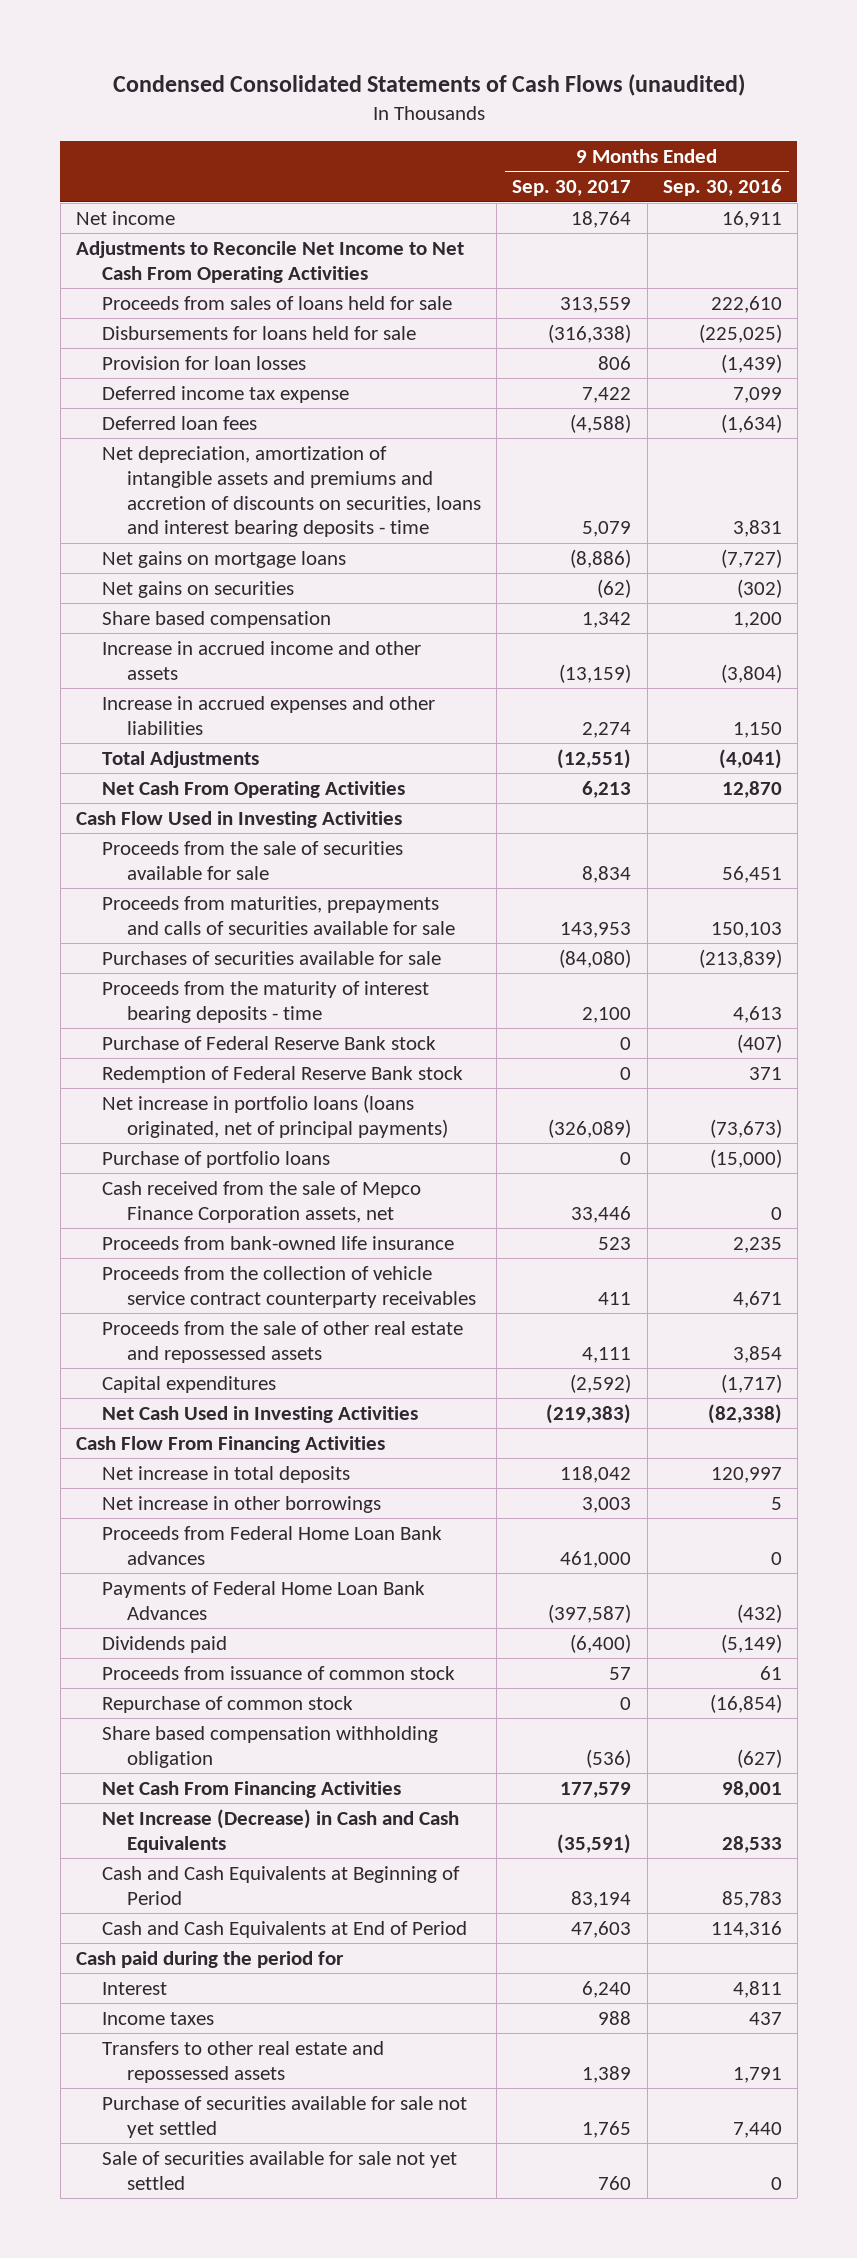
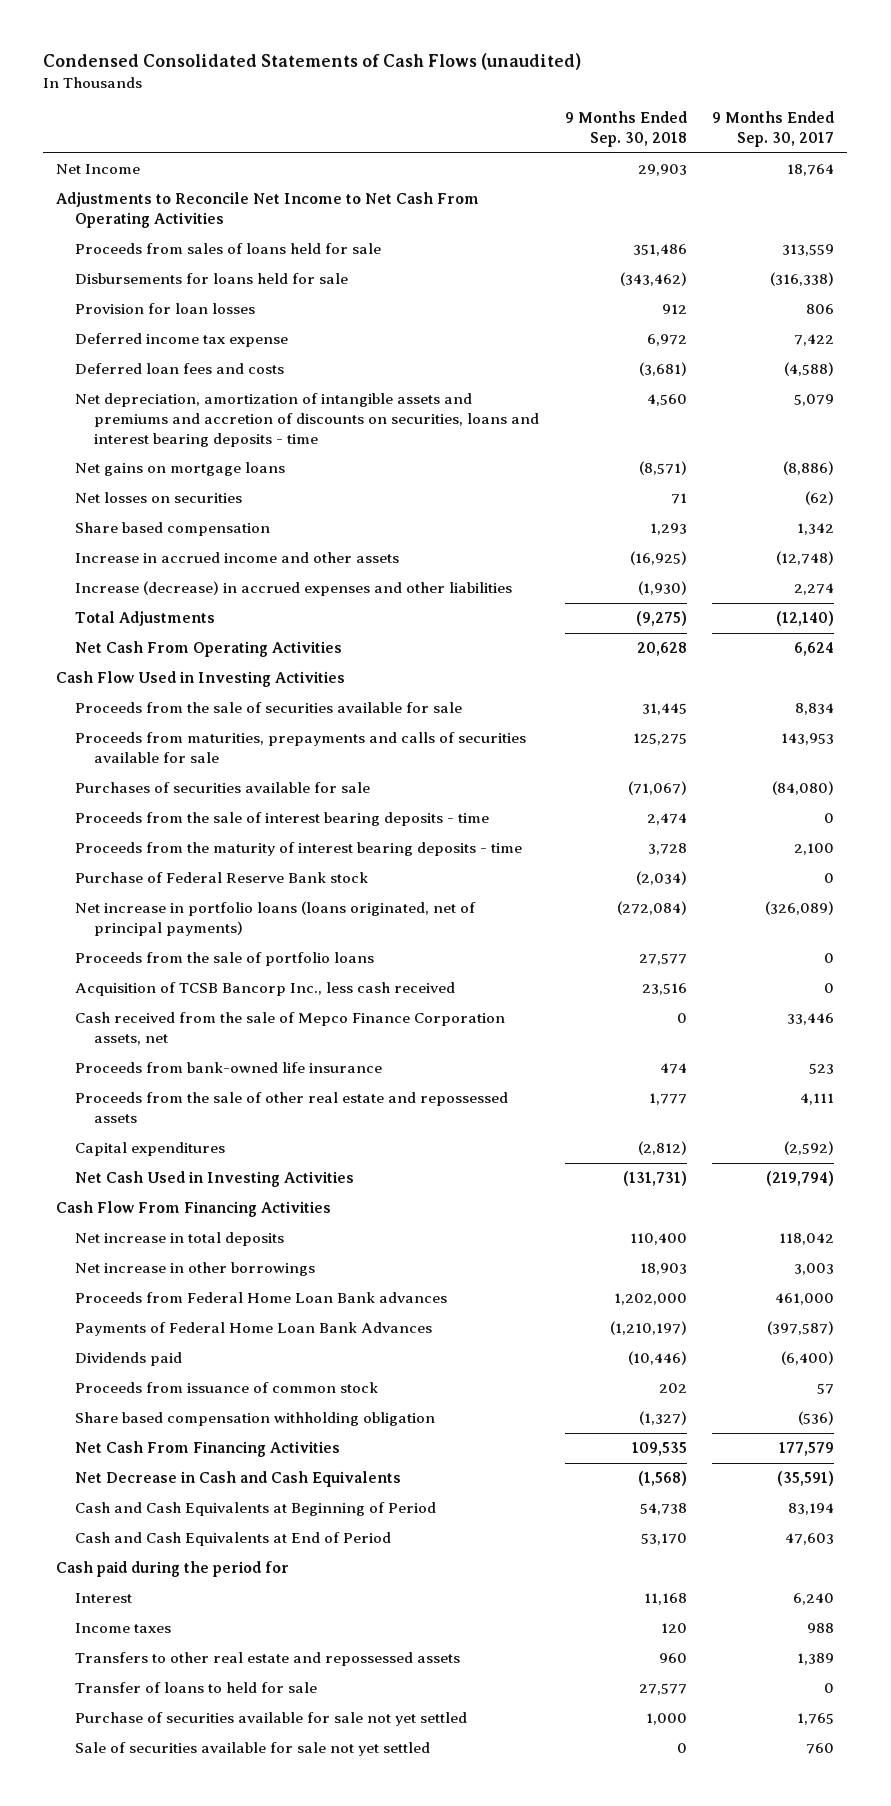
- | 9 Months Ended Sep. 30, 2017 | 9 Months Ended Sep. 30, 2016
+ | 9 Months Ended Sep. 30, 2018 | 9 Months Ended Sep. 30, 2017
- Net income | 18,764 | 16,911
+ Net Income | 29,903 | 18,764
- Deferred loan fees | (4,588) | (1,634)
+ Deferred loan fees and costs | (3,681) | (4,588)
- Net gains on securities | (62) | (302)
+ Net losses on securities | 71 | (62)
- Increase in accrued income and other assets | (13,159) | (3,804)
- Increase in accrued expenses and other liabilities | 2,274 | 1,150
- Total Adjustments | (12,551) | (4,041)
- Net Cash From Operating Activities | 6,213 | 12,870
+ Increase in accrued income and other assets | (16,925) | (12,748)
+ Increase (decrease) in accrued expenses and other liabilities | (1,930) | 2,274
+ Total Adjustments | (9,275) | (12,140)
+ Net Cash From Operating Activities | 20,628 | 6,624
+ Proceeds from the sale of interest bearing deposits - time | 2,474 | 0
- Redemption of Federal Reserve Bank stock | 0 | 371
- Purchase of portfolio loans | 0 | (15,000)
+ Proceeds from the sale of portfolio loans | 27,577 | 0
+ Acquisition of TCSB Bancorp Inc., less cash received | 23,516 | 0
- Proceeds from the collection of vehicle service contract counterparty receivables | 411 | 4,671
- Net Cash Used in Investing Activities | (219,383) | (82,338)
+ Net Cash Used in Investing Activities | (131,731) | (219,794)
- Repurchase of common stock | 0 | (16,854)
- Net Increase (Decrease) in Cash and Cash Equivalents | (35,591) | 28,533
+ Net Decrease in Cash and Cash Equivalents | (1,568) | (35,591)
+ Transfer of loans to held for sale | 27,577 | 0

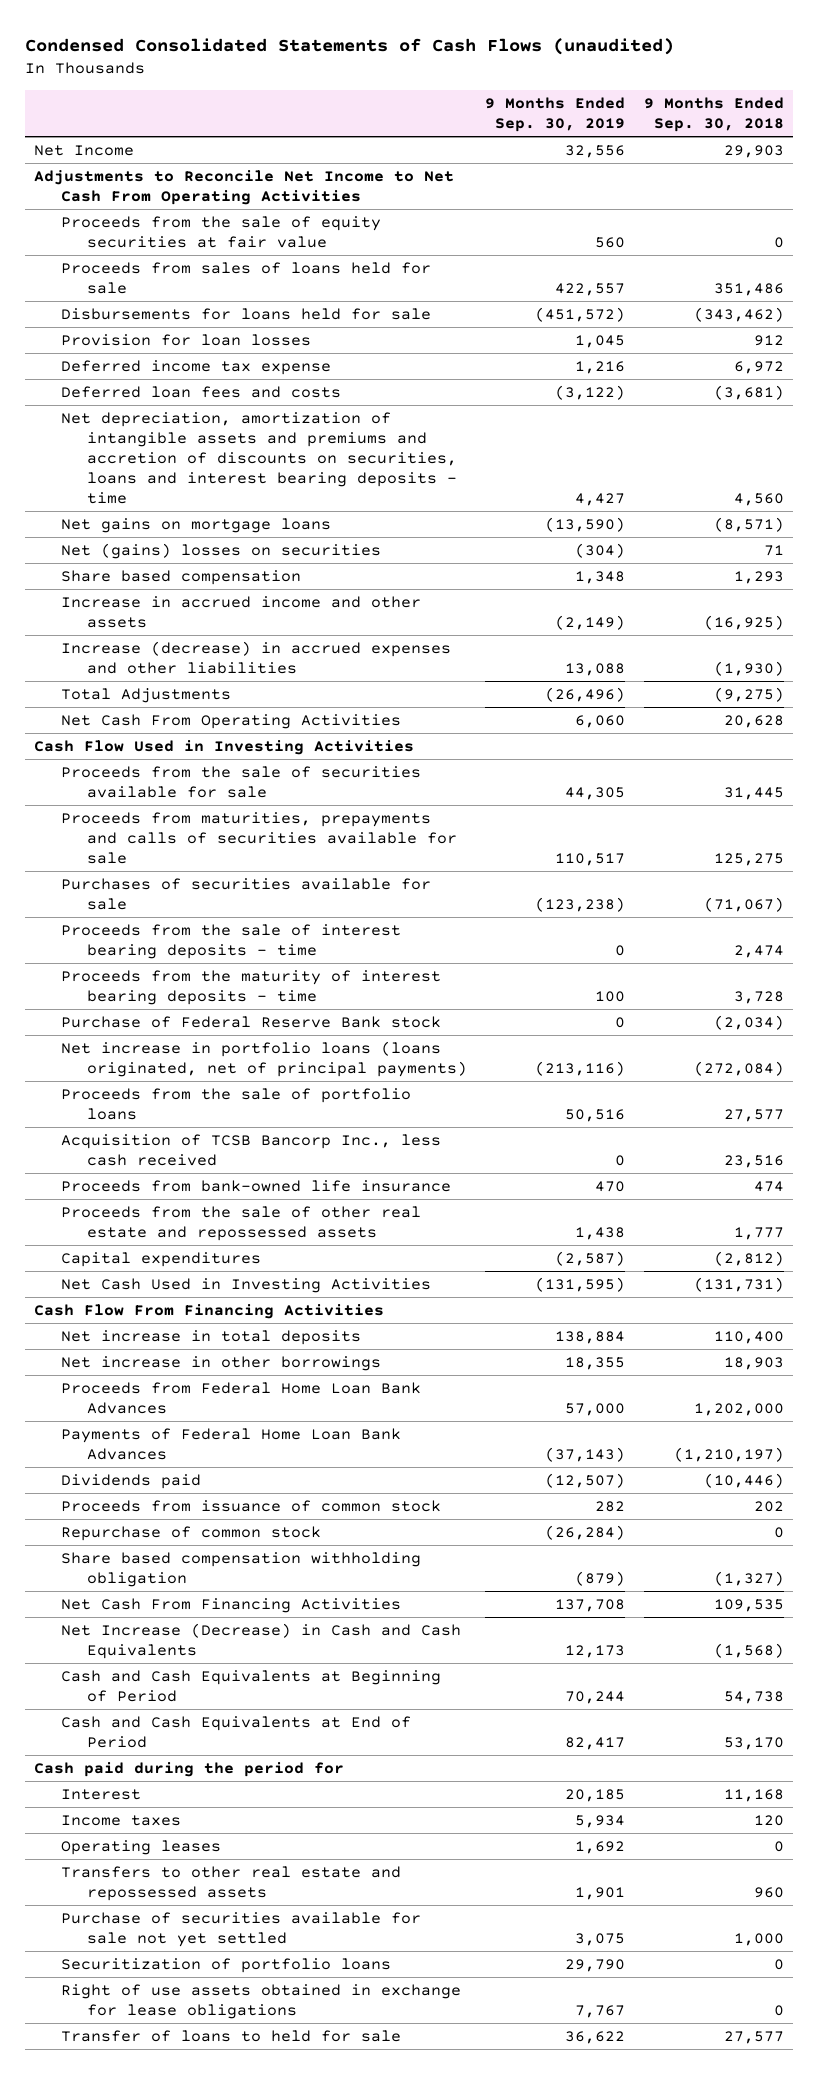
- | 9 Months Ended Sep. 30, 2018 | 9 Months Ended Sep. 30, 2017
+ | 9 Months Ended Sep. 30, 2019 | 9 Months Ended Sep. 30, 2018
+ Proceeds from the sale of equity securities at fair value | 560 | 0
- Net losses on securities | 71 | (62)
+ Net (gains) losses on securities | (304) | 71
- Cash received from the sale of Mepco Finance Corporation assets, net | 0 | 33,446
- Proceeds from Federal Home Loan Bank advances | 1,202,000 | 461,000
+ Proceeds from Federal Home Loan Bank Advances | 57,000 | 1,202,000
+ Repurchase of common stock | (26,284) | 0
- Net Decrease in Cash and Cash Equivalents | (1,568) | (35,591)
+ Net Increase (Decrease) in Cash and Cash Equivalents | 12,173 | (1,568)
+ Operating leases | 1,692 | 0
- Sale of securities available for sale not yet settled | 0 | 760
+ Securitization of portfolio loans | 29,790 | 0
+ Right of use assets obtained in exchange for lease obligations | 7,767 | 0
moved down: Transfer of loans to held for sale | 36,622 | 27,577

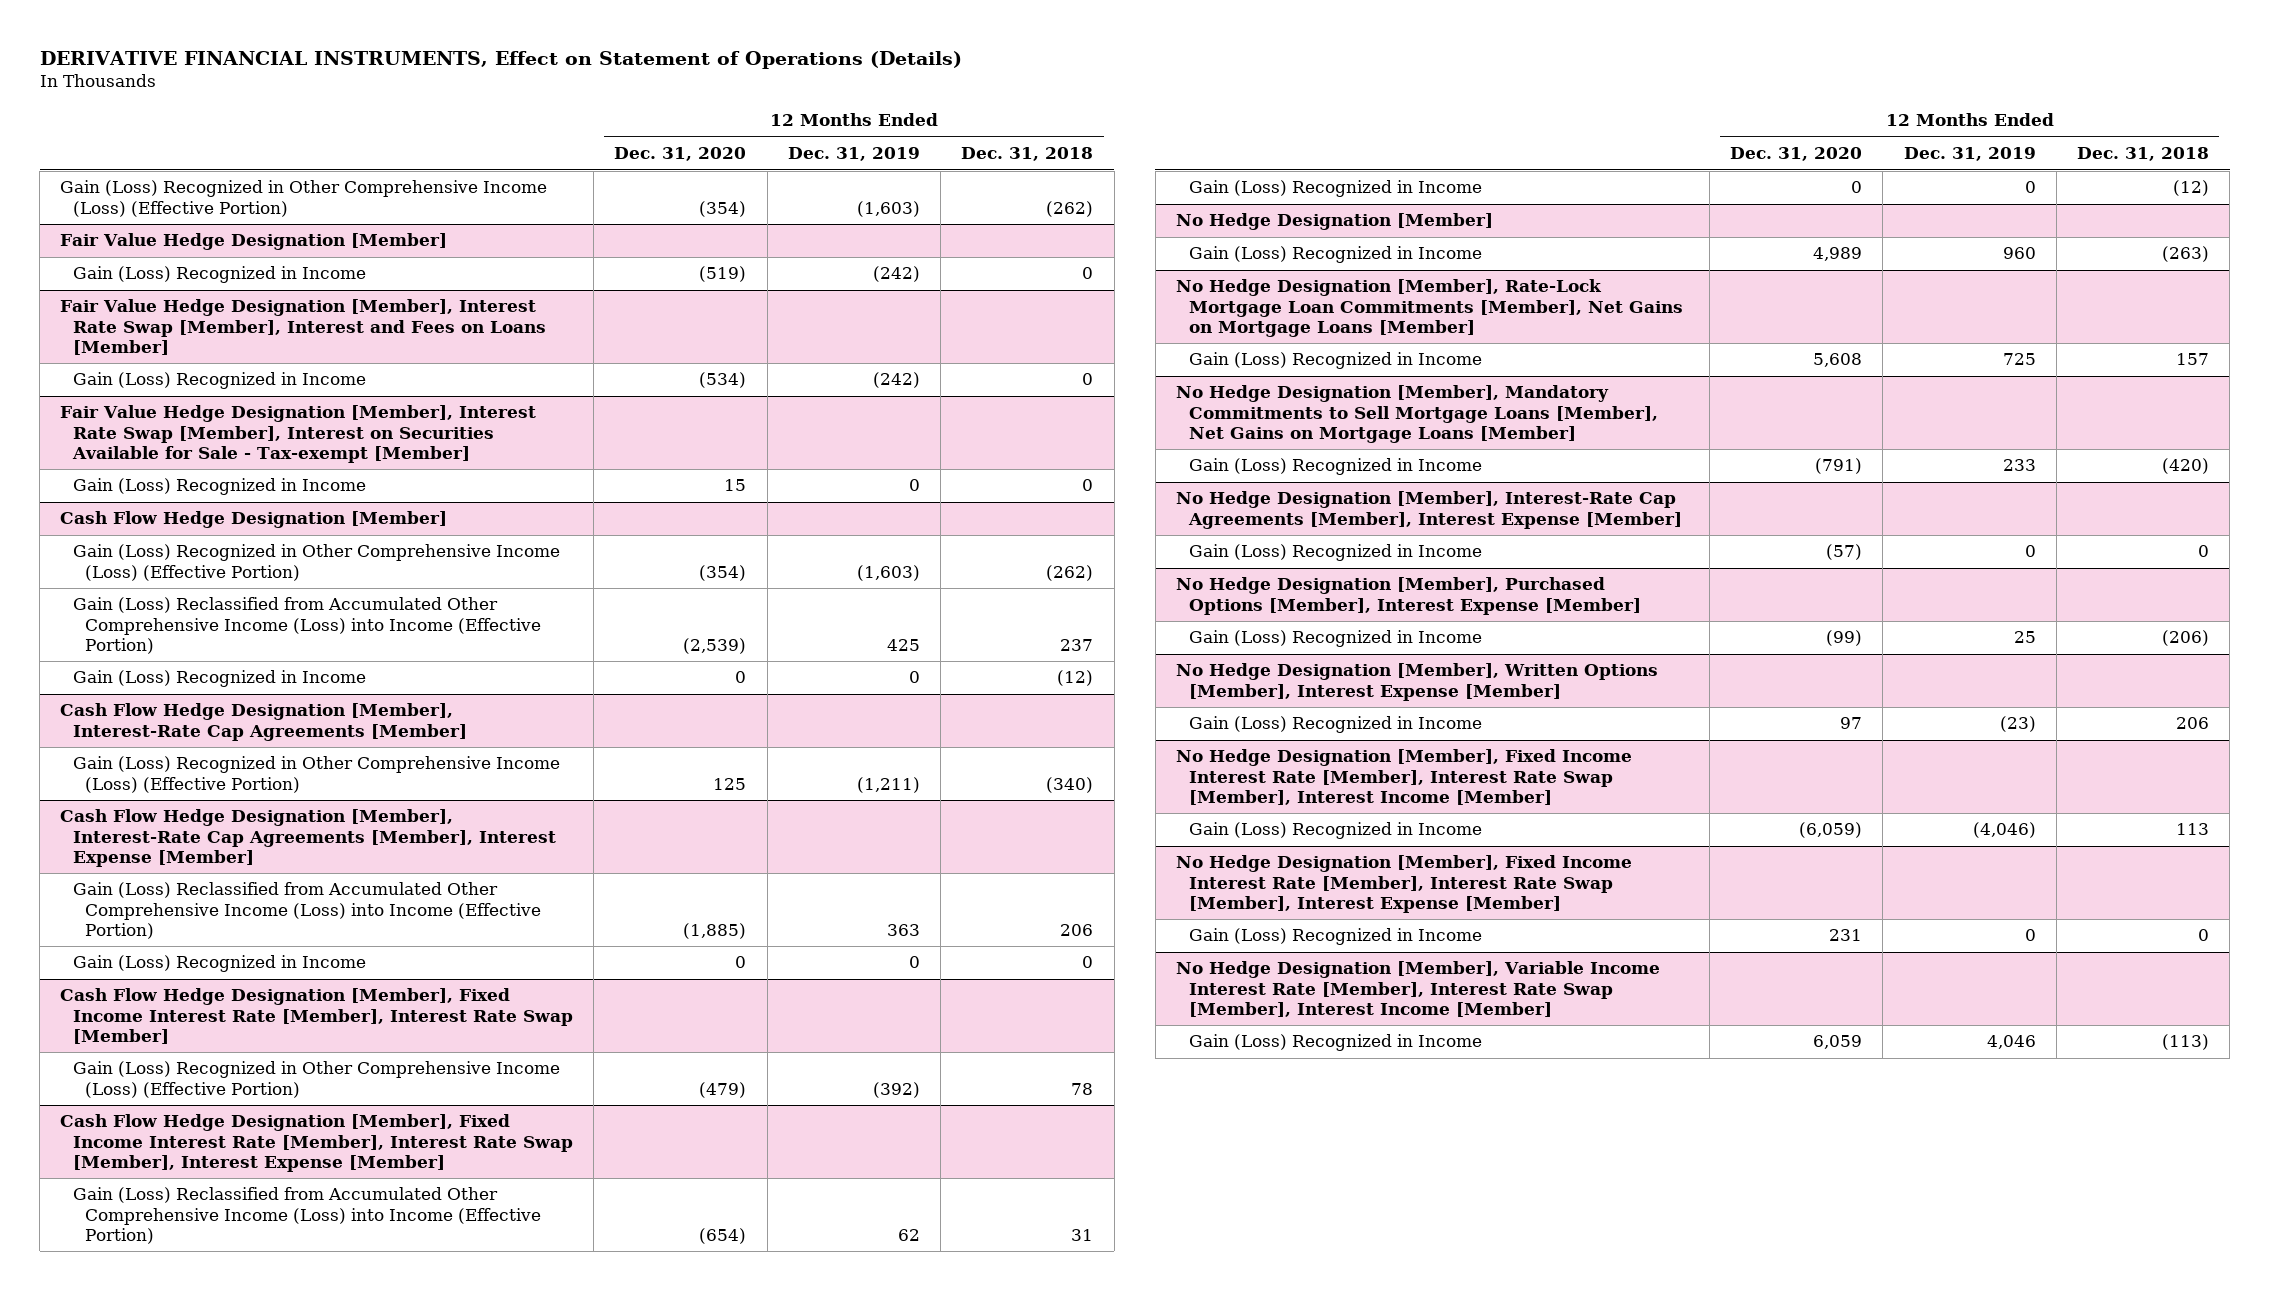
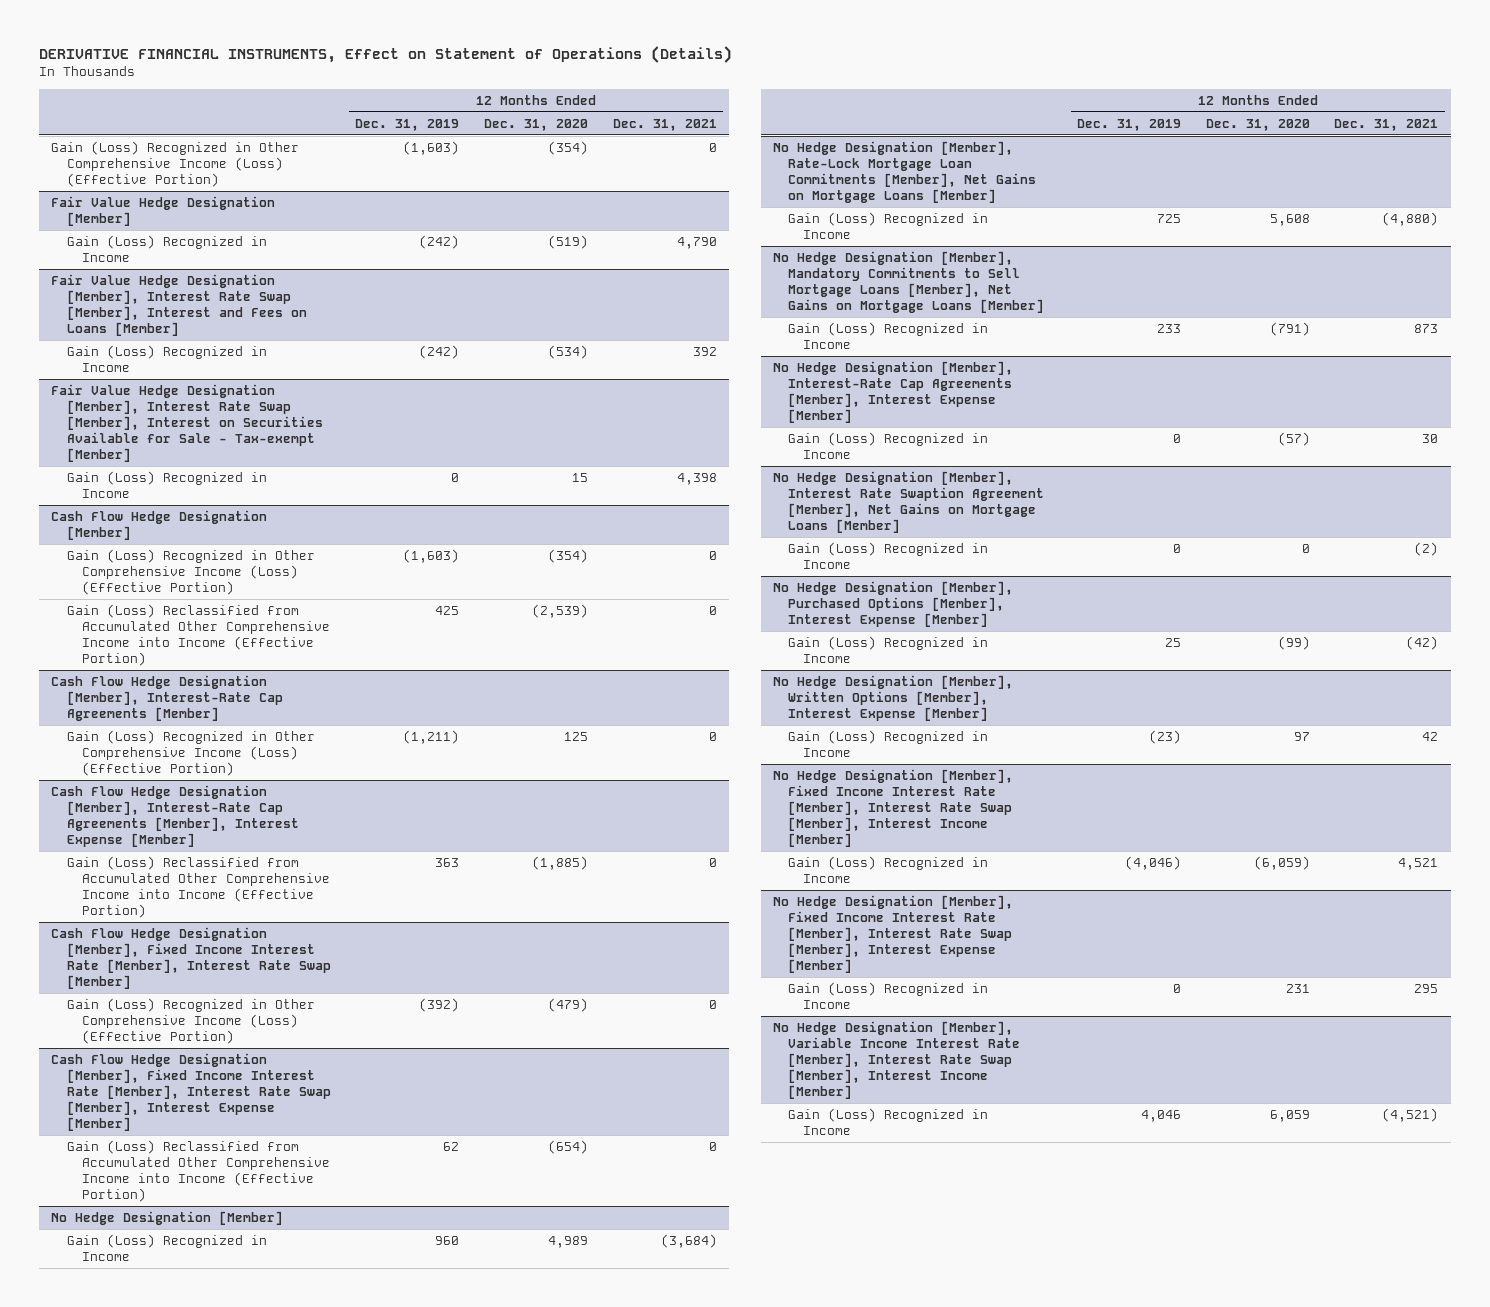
- | 12 Months Ended Dec. 31, 2020 | 12 Months Ended Dec. 31, 2019 | 12 Months Ended Dec. 31, 2018
+ | 12 Months Ended Dec. 31, 2019 | 12 Months Ended Dec. 31, 2020 | 12 Months Ended Dec. 31, 2021
@ Cash Flow Hedge Designation [Member]
- Gain (Loss) Reclassified from Accumulated Other Comprehensive Income (Loss) into Income (Effective Portion) | (2,539) | 425 | 237
- Gain (Loss) Recognized in Income | 0 | 0 | (12)
+ Gain (Loss) Reclassified from Accumulated Other Comprehensive Income into Income (Effective Portion) | 425 | (2,539) | 0
@ Cash Flow Hedge Designation [Member], Interest-Rate Cap Agreements [Member], Interest Expense [Member]
- Gain (Loss) Reclassified from Accumulated Other Comprehensive Income (Loss) into Income (Effective Portion) | (1,885) | 363 | 206
- Gain (Loss) Recognized in Income | 0 | 0 | 0
+ Gain (Loss) Reclassified from Accumulated Other Comprehensive Income into Income (Effective Portion) | 363 | (1,885) | 0
@ Cash Flow Hedge Designation [Member], Fixed Income Interest Rate [Member], Interest Rate Swap [Member], Interest Expense [Member]
- Gain (Loss) Reclassified from Accumulated Other Comprehensive Income (Loss) into Income (Effective Portion) | (654) | 62 | 31
- Gain (Loss) Recognized in Income | 0 | 0 | (12)
+ Gain (Loss) Reclassified from Accumulated Other Comprehensive Income into Income (Effective Portion) | 62 | (654) | 0
+ No Hedge Designation [Member], Interest Rate Swaption Agreement [Member], Net Gains on Mortgage Loans [Member]
+ Gain (Loss) Recognized in Income | 0 | 0 | (2)

